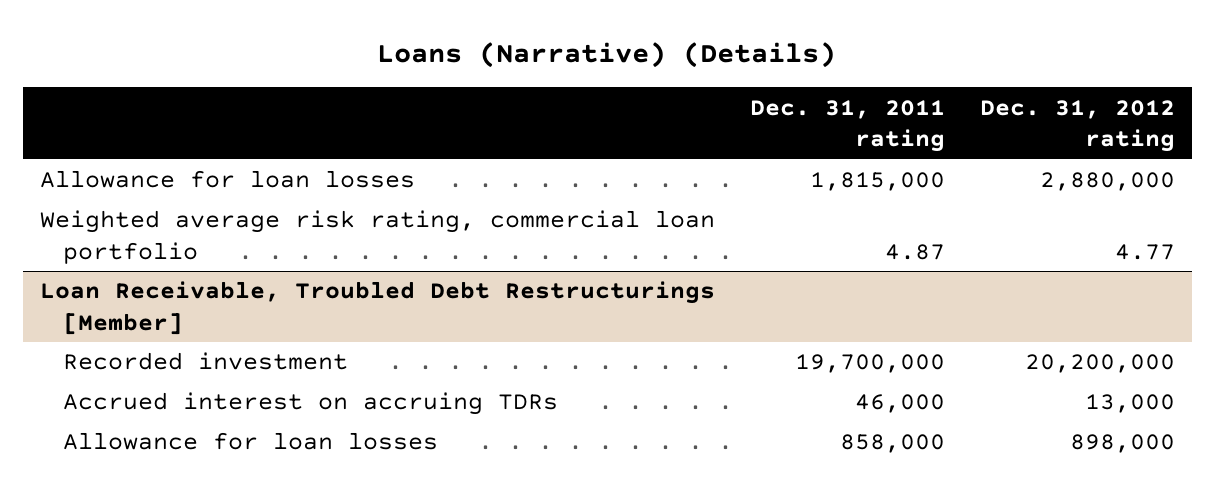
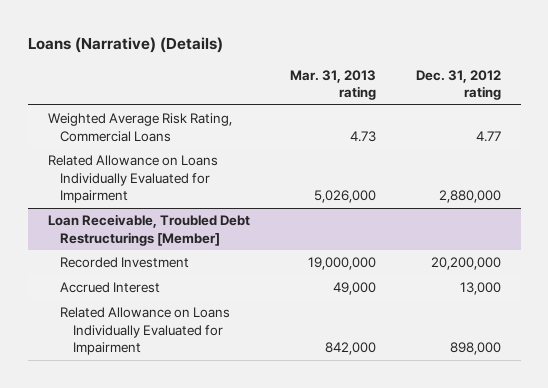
- | Dec. 31, 2011 rating | Dec. 31, 2012 rating
+ | Mar. 31, 2013 rating | Dec. 31, 2012 rating
- Allowance for loan losses | 1,815,000 | 2,880,000
- Weighted average risk rating, commercial loan portfolio | 4.87 | 4.77
+ Weighted Average Risk Rating, Commercial Loans | 4.73 | 4.77
+ Related Allowance on Loans Individually Evaluated for Impairment | 5,026,000 | 2,880,000
@ Loan Receivable, Troubled Debt Restructurings [Member]
- Recorded investment | 19,700,000 | 20,200,000
- Accrued interest on accruing TDRs | 46,000 | 13,000
- Allowance for loan losses | 858,000 | 898,000
+ Recorded Investment | 19,000,000 | 20,200,000
+ Accrued Interest | 49,000 | 13,000
+ Related Allowance on Loans Individually Evaluated for Impairment | 842,000 | 898,000

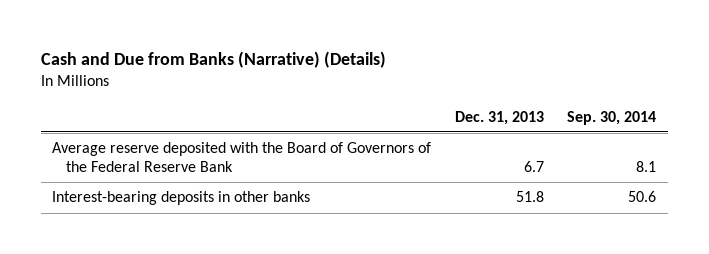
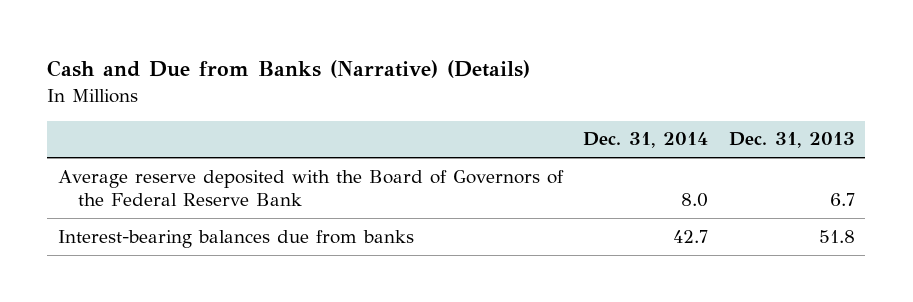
- | Dec. 31, 2013 | Sep. 30, 2014
+ | Dec. 31, 2014 | Dec. 31, 2013
- Interest-bearing deposits in other banks | 51.8 | 50.6
+ Interest-bearing balances due from banks | 42.7 | 51.8

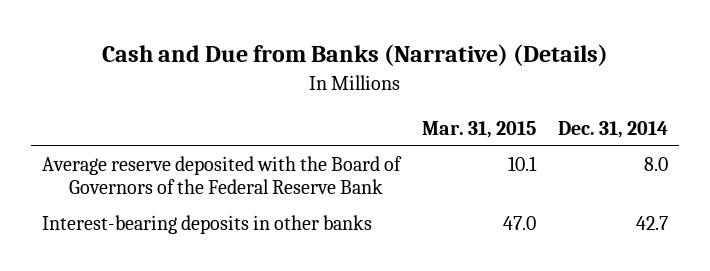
- | Dec. 31, 2014 | Dec. 31, 2013
+ | Mar. 31, 2015 | Dec. 31, 2014
- Interest-bearing balances due from banks | 42.7 | 51.8
+ Interest-bearing deposits in other banks | 47.0 | 42.7

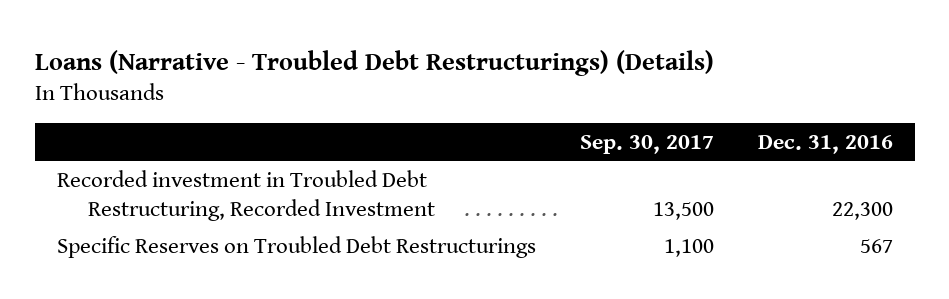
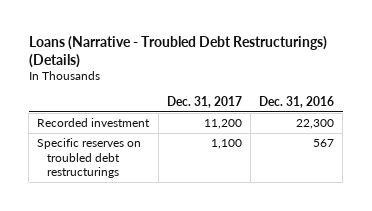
- | Sep. 30, 2017 | Dec. 31, 2016
+ | Dec. 31, 2017 | Dec. 31, 2016
- Recorded investment in Troubled Debt Restructuring, Recorded Investment | 13,500 | 22,300
- Specific Reserves on Troubled Debt Restructurings | 1,100 | 567
+ Recorded investment | 11,200 | 22,300
+ Specific reserves on troubled debt restructurings | 1,100 | 567

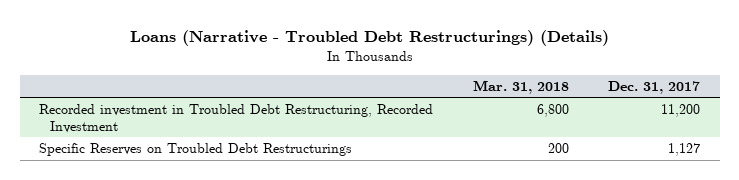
- | Dec. 31, 2017 | Dec. 31, 2016
+ | Mar. 31, 2018 | Dec. 31, 2017
- Recorded investment | 11,200 | 22,300
- Specific reserves on troubled debt restructurings | 1,100 | 567
+ Recorded investment in Troubled Debt Restructuring, Recorded Investment | 6,800 | 11,200
+ Specific Reserves on Troubled Debt Restructurings | 200 | 1,127

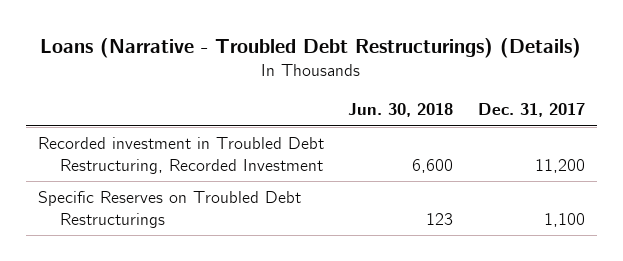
- | Mar. 31, 2018 | Dec. 31, 2017
+ | Jun. 30, 2018 | Dec. 31, 2017
- Specific Reserves on Troubled Debt Restructurings | 200 | 1,127
+ Specific Reserves on Troubled Debt Restructurings | 123 | 1,100

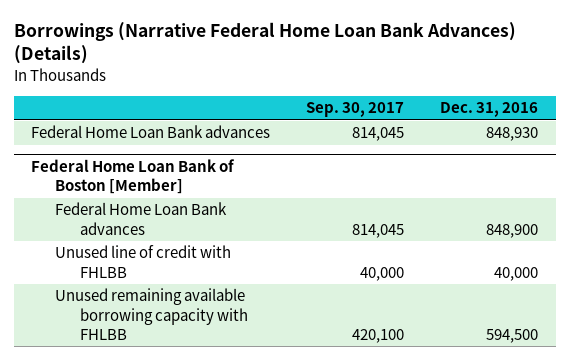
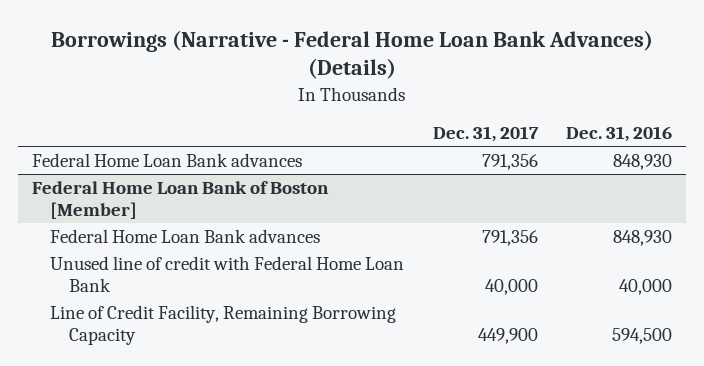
- Borrowings (Narrative Federal Home Loan Bank Advances) (Details)
+ Borrowings (Narrative - Federal Home Loan Bank Advances) (Details)
- | Sep. 30, 2017 | Dec. 31, 2016
+ | Dec. 31, 2017 | Dec. 31, 2016
@ Federal Home Loan Bank of Boston [Member]
- Federal Home Loan Bank advances | 814,045 | 848,900
- Unused line of credit with FHLBB | 40,000 | 40,000
- Unused remaining available borrowing capacity with FHLBB | 420,100 | 594,500
+ Federal Home Loan Bank advances | 791,356 | 848,930
+ Unused line of credit with Federal Home Loan Bank | 40,000 | 40,000
+ Line of Credit Facility, Remaining Borrowing Capacity | 449,900 | 594,500

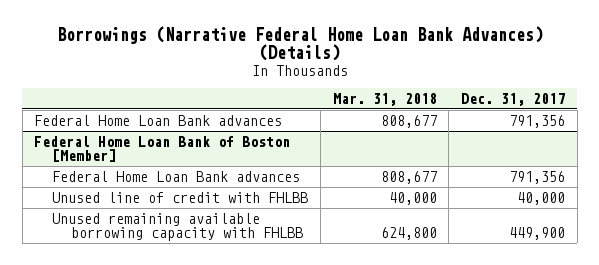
- Borrowings (Narrative - Federal Home Loan Bank Advances) (Details)
+ Borrowings (Narrative Federal Home Loan Bank Advances) (Details)
- | Dec. 31, 2017 | Dec. 31, 2016
+ | Mar. 31, 2018 | Dec. 31, 2017
@ Federal Home Loan Bank of Boston [Member]
- Unused line of credit with Federal Home Loan Bank | 40,000 | 40,000
- Line of Credit Facility, Remaining Borrowing Capacity | 449,900 | 594,500
+ Unused line of credit with FHLBB | 40,000 | 40,000
+ Unused remaining available borrowing capacity with FHLBB | 624,800 | 449,900

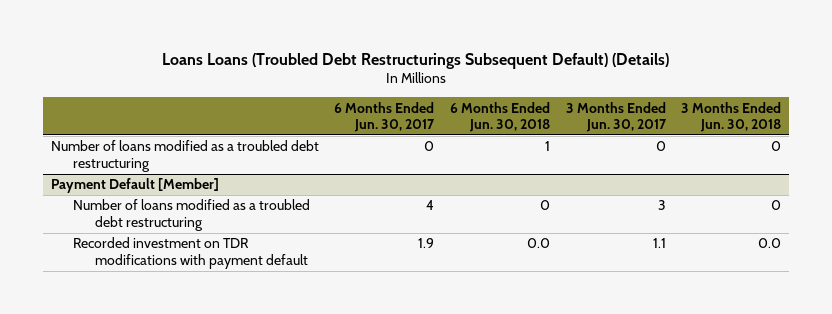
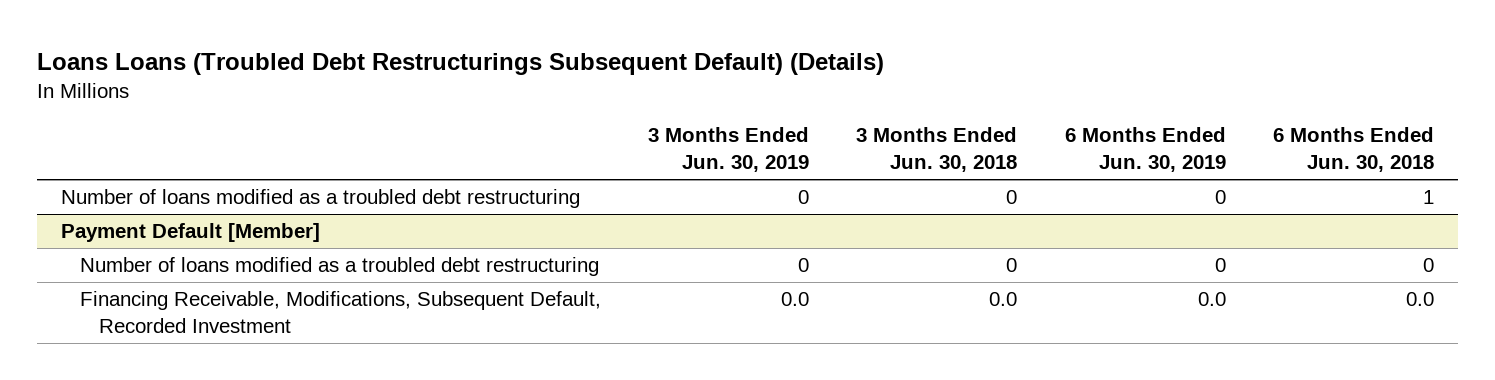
- | 6 Months Ended Jun. 30, 2017 | 6 Months Ended Jun. 30, 2018 | 3 Months Ended Jun. 30, 2017 | 3 Months Ended Jun. 30, 2018
+ | 3 Months Ended Jun. 30, 2019 | 3 Months Ended Jun. 30, 2018 | 6 Months Ended Jun. 30, 2019 | 6 Months Ended Jun. 30, 2018
@ Payment Default [Member]
- Recorded investment on TDR modifications with payment default | 1.9 | 0.0 | 1.1 | 0.0
+ Financing Receivable, Modifications, Subsequent Default, Recorded Investment | 0.0 | 0.0 | 0.0 | 0.0

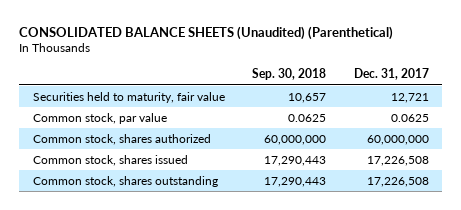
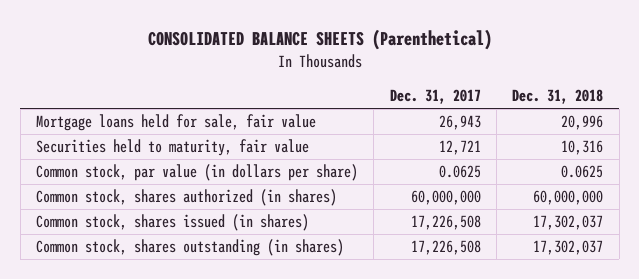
- CONSOLIDATED BALANCE SHEETS (Unaudited) (Parenthetical)
+ CONSOLIDATED BALANCE SHEETS (Parenthetical)
- | Sep. 30, 2018 | Dec. 31, 2017
+ | Dec. 31, 2017 | Dec. 31, 2018
+ Mortgage loans held for sale, fair value | 26,943 | 20,996
- Common stock, par value | 0.0625 | 0.0625
- Common stock, shares authorized | 60,000,000 | 60,000,000
- Common stock, shares issued | 17,290,443 | 17,226,508
- Common stock, shares outstanding | 17,290,443 | 17,226,508
+ Common stock, par value (in dollars per share) | 0.0625 | 0.0625
+ Common stock, shares authorized (in shares) | 60,000,000 | 60,000,000
+ Common stock, shares issued (in shares) | 17,226,508 | 17,302,037
+ Common stock, shares outstanding (in shares) | 17,226,508 | 17,302,037

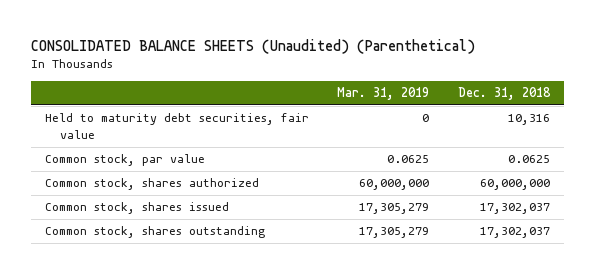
- CONSOLIDATED BALANCE SHEETS (Parenthetical)
+ CONSOLIDATED BALANCE SHEETS (Unaudited) (Parenthetical)
- | Dec. 31, 2017 | Dec. 31, 2018
+ | Mar. 31, 2019 | Dec. 31, 2018
- Mortgage loans held for sale, fair value | 26,943 | 20,996
- Securities held to maturity, fair value | 12,721 | 10,316
- Common stock, par value (in dollars per share) | 0.0625 | 0.0625
- Common stock, shares authorized (in shares) | 60,000,000 | 60,000,000
- Common stock, shares issued (in shares) | 17,226,508 | 17,302,037
- Common stock, shares outstanding (in shares) | 17,226,508 | 17,302,037
+ Held to maturity debt securities, fair value | 0 | 10,316
+ Common stock, par value | 0.0625 | 0.0625
+ Common stock, shares authorized | 60,000,000 | 60,000,000
+ Common stock, shares issued | 17,305,279 | 17,302,037
+ Common stock, shares outstanding | 17,305,279 | 17,302,037

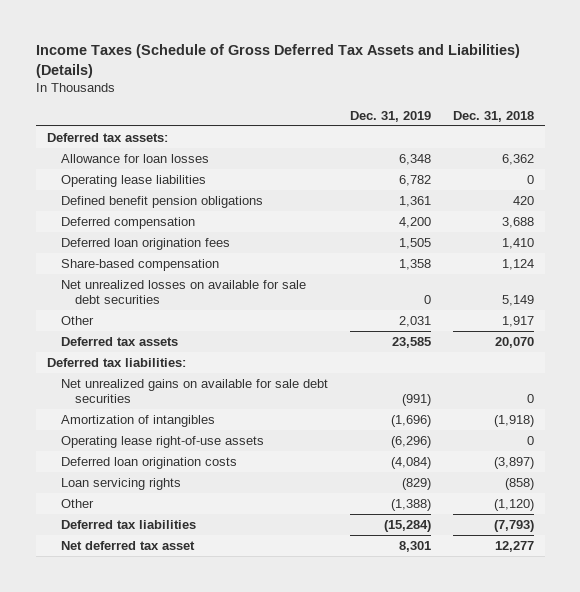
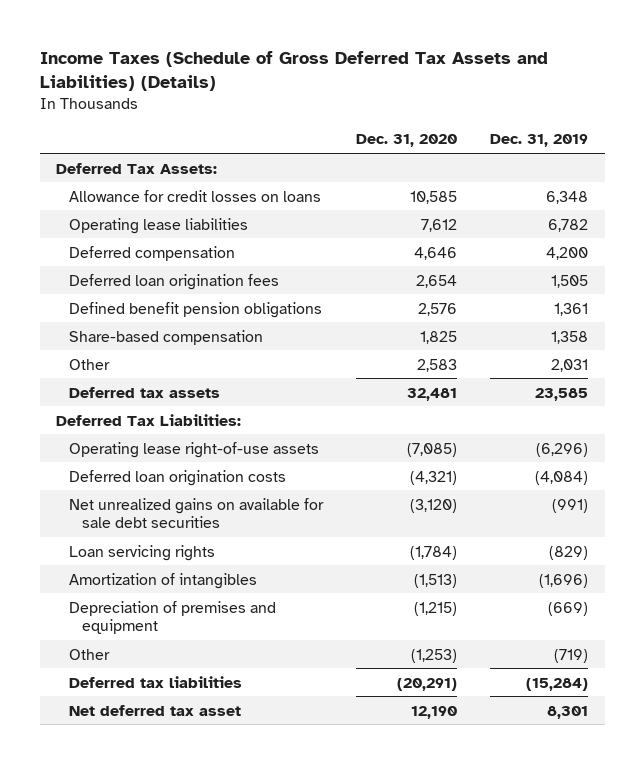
- | Dec. 31, 2019 | Dec. 31, 2018
+ | Dec. 31, 2020 | Dec. 31, 2019
- Deferred tax assets:
- Allowance for loan losses | 6,348 | 6,362
+ Deferred Tax Assets:
+ Allowance for credit losses on loans | 10,585 | 6,348
moved down: Defined benefit pension obligations | 2,576 | 1,361
- Net unrealized losses on available for sale debt securities | 0 | 5,149
- Deferred tax liabilities:
+ Deferred Tax Liabilities:
moved down: Net unrealized gains on available for sale debt securities | (3,120) | (991)
- Other | (1,388) | (1,120)
moved down: Amortization of intangibles | (1,513) | (1,696)
+ Depreciation of premises and equipment | (1,215) | (669)
+ Other | (1,253) | (719)

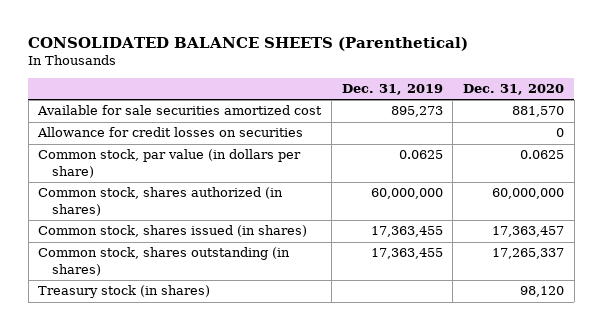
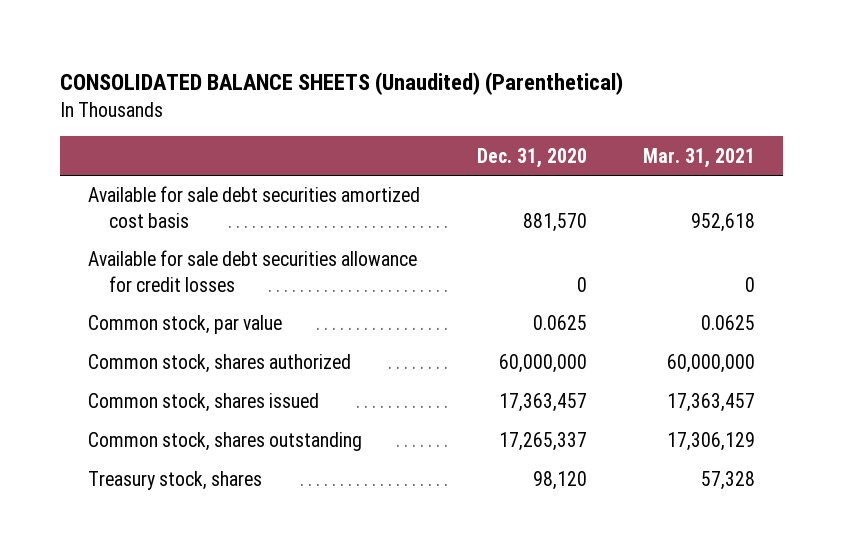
- CONSOLIDATED BALANCE SHEETS (Parenthetical)
+ CONSOLIDATED BALANCE SHEETS (Unaudited) (Parenthetical)
- | Dec. 31, 2019 | Dec. 31, 2020
+ | Dec. 31, 2020 | Mar. 31, 2021
- Available for sale securities amortized cost | 895,273 | 881,570
- Allowance for credit losses on securities | | 0
- Common stock, par value (in dollars per share) | 0.0625 | 0.0625
- Common stock, shares authorized (in shares) | 60,000,000 | 60,000,000
- Common stock, shares issued (in shares) | 17,363,455 | 17,363,457
- Common stock, shares outstanding (in shares) | 17,363,455 | 17,265,337
- Treasury stock (in shares) | | 98,120
+ Available for sale debt securities amortized cost basis | 881,570 | 952,618
+ Available for sale debt securities allowance for credit losses | 0 | 0
+ Common stock, par value | 0.0625 | 0.0625
+ Common stock, shares authorized | 60,000,000 | 60,000,000
+ Common stock, shares issued | 17,363,457 | 17,363,457
+ Common stock, shares outstanding | 17,265,337 | 17,306,129
+ Treasury stock, shares | 98,120 | 57,328

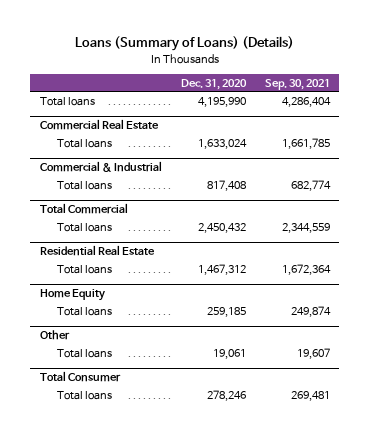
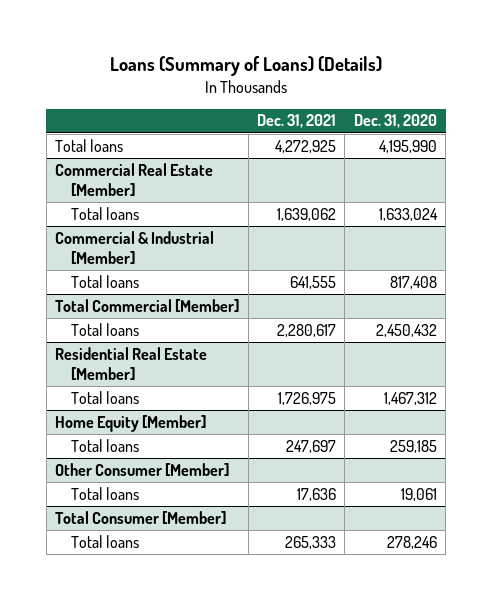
- | Dec. 31, 2020 | Sep. 30, 2021
+ | Dec. 31, 2021 | Dec. 31, 2020
- Commercial Real Estate
+ Commercial Real Estate [Member]
- Commercial & Industrial
+ Commercial & Industrial [Member]
- Total Commercial
+ Total Commercial [Member]
- Residential Real Estate
+ Residential Real Estate [Member]
- Home Equity
+ Home Equity [Member]
- Other
+ Other Consumer [Member]
- Total Consumer
+ Total Consumer [Member]

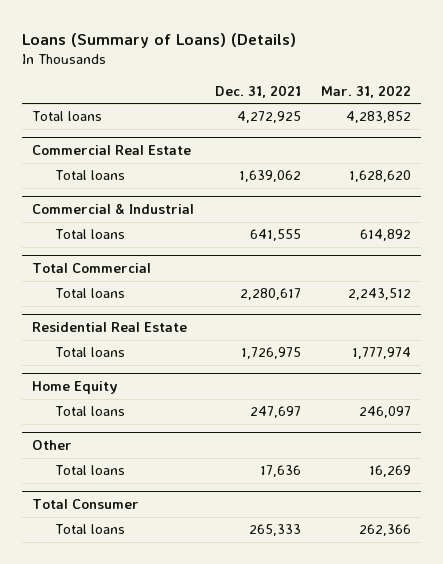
- | Dec. 31, 2021 | Dec. 31, 2020
+ | Dec. 31, 2021 | Mar. 31, 2022
- Commercial Real Estate [Member]
+ Commercial Real Estate
- Commercial & Industrial [Member]
+ Commercial & Industrial
- Total Commercial [Member]
+ Total Commercial
- Residential Real Estate [Member]
+ Residential Real Estate
- Home Equity [Member]
+ Home Equity
- Other Consumer [Member]
+ Other
- Total Consumer [Member]
+ Total Consumer

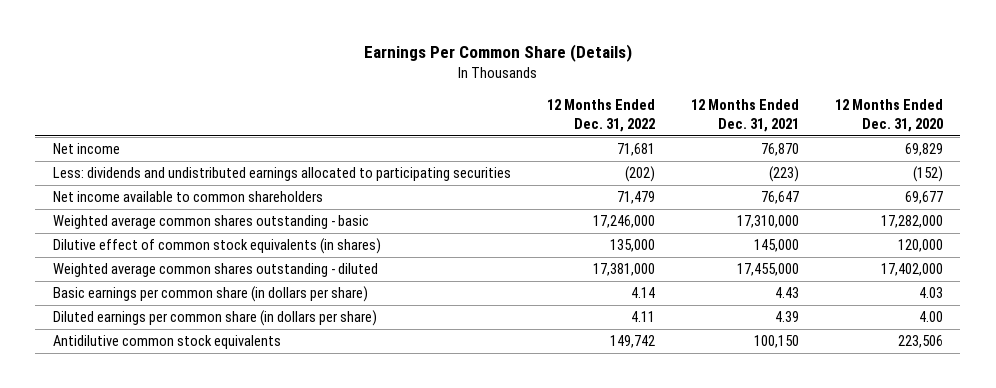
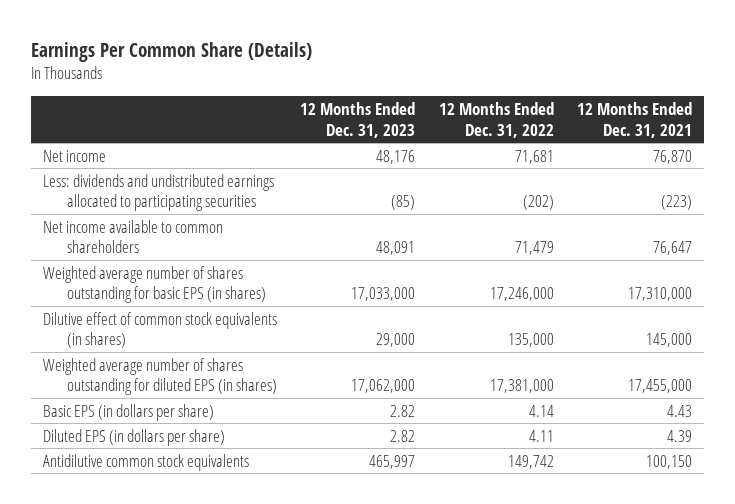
- | 12 Months Ended Dec. 31, 2022 | 12 Months Ended Dec. 31, 2021 | 12 Months Ended Dec. 31, 2020
+ | 12 Months Ended Dec. 31, 2023 | 12 Months Ended Dec. 31, 2022 | 12 Months Ended Dec. 31, 2021
- Weighted average common shares outstanding - basic | 17,246,000 | 17,310,000 | 17,282,000
+ Weighted average number of shares outstanding for basic EPS (in shares) | 17,033,000 | 17,246,000 | 17,310,000
- Weighted average common shares outstanding - diluted | 17,381,000 | 17,455,000 | 17,402,000
- Basic earnings per common share (in dollars per share) | 4.14 | 4.43 | 4.03
- Diluted earnings per common share (in dollars per share) | 4.11 | 4.39 | 4.00
+ Weighted average number of shares outstanding for diluted EPS (in shares) | 17,062,000 | 17,381,000 | 17,455,000
+ Basic EPS (in dollars per share) | 2.82 | 4.14 | 4.43
+ Diluted EPS (in dollars per share) | 2.82 | 4.11 | 4.39

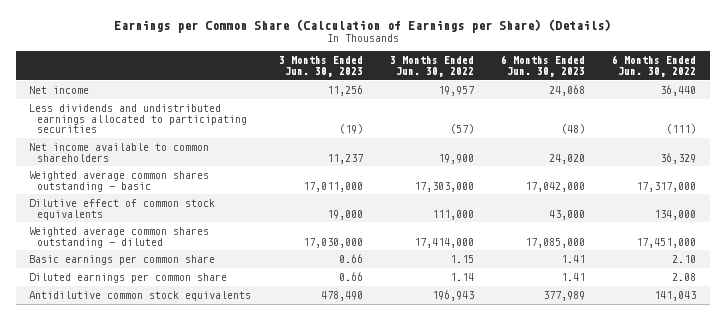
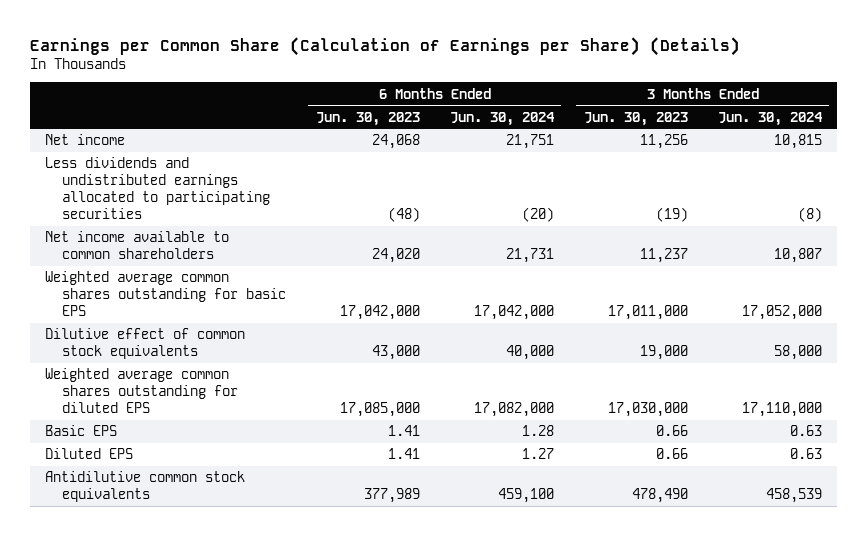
- | 3 Months Ended Jun. 30, 2023 | 3 Months Ended Jun. 30, 2022 | 6 Months Ended Jun. 30, 2023 | 6 Months Ended Jun. 30, 2022
+ | 6 Months Ended Jun. 30, 2023 | 6 Months Ended Jun. 30, 2024 | 3 Months Ended Jun. 30, 2023 | 3 Months Ended Jun. 30, 2024
- Weighted average common shares outstanding - basic | 17,011,000 | 17,303,000 | 17,042,000 | 17,317,000
+ Weighted average common shares outstanding for basic EPS | 17,042,000 | 17,042,000 | 17,011,000 | 17,052,000
- Weighted average common shares outstanding - diluted | 17,030,000 | 17,414,000 | 17,085,000 | 17,451,000
- Basic earnings per common share | 0.66 | 1.15 | 1.41 | 2.10
- Diluted earnings per common share | 0.66 | 1.14 | 1.41 | 2.08
+ Weighted average common shares outstanding for diluted EPS | 17,085,000 | 17,082,000 | 17,030,000 | 17,110,000
+ Basic EPS | 1.41 | 1.28 | 0.66 | 0.63
+ Diluted EPS | 1.41 | 1.27 | 0.66 | 0.63

